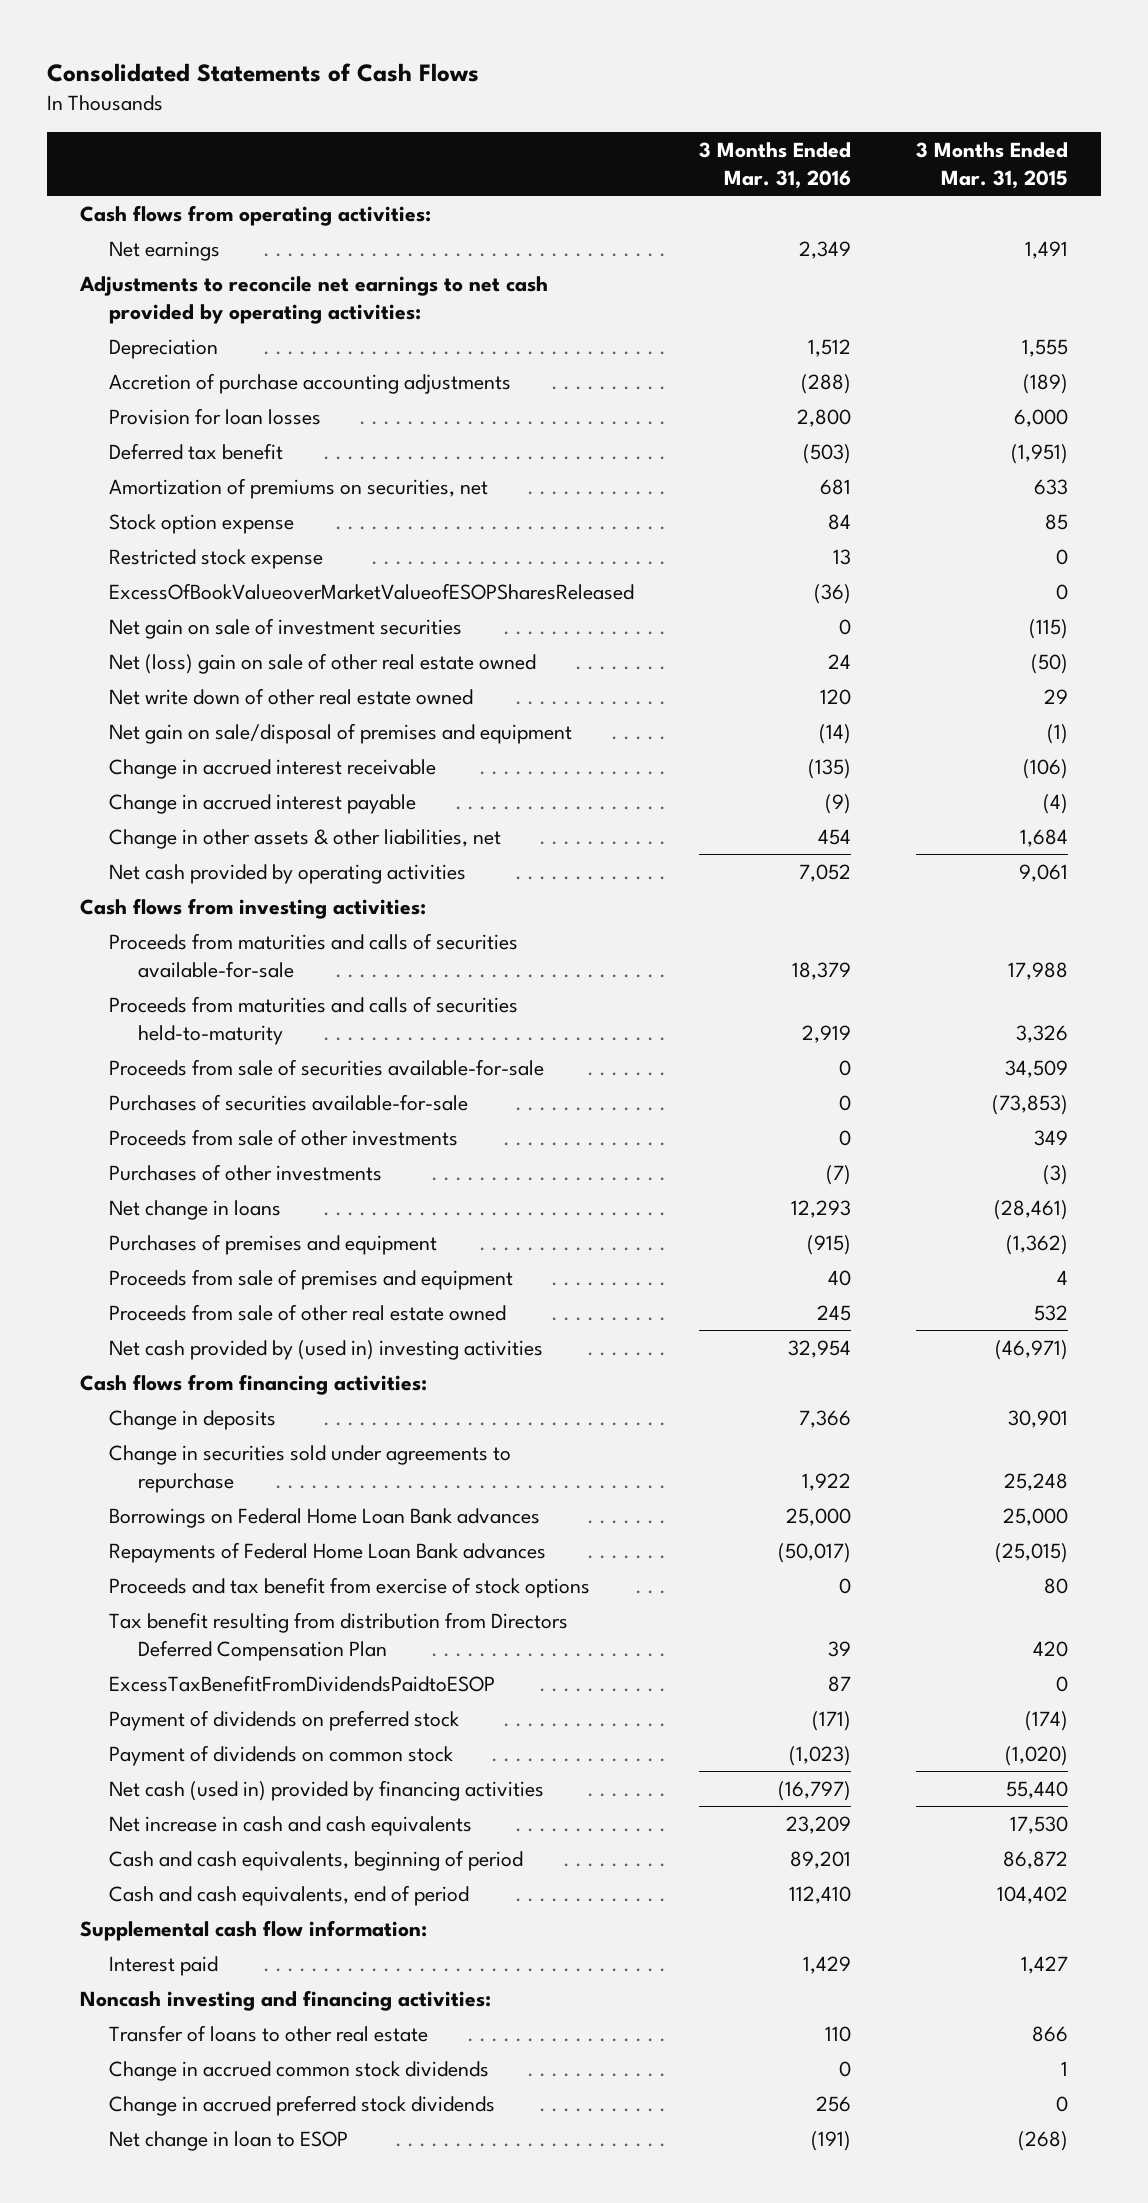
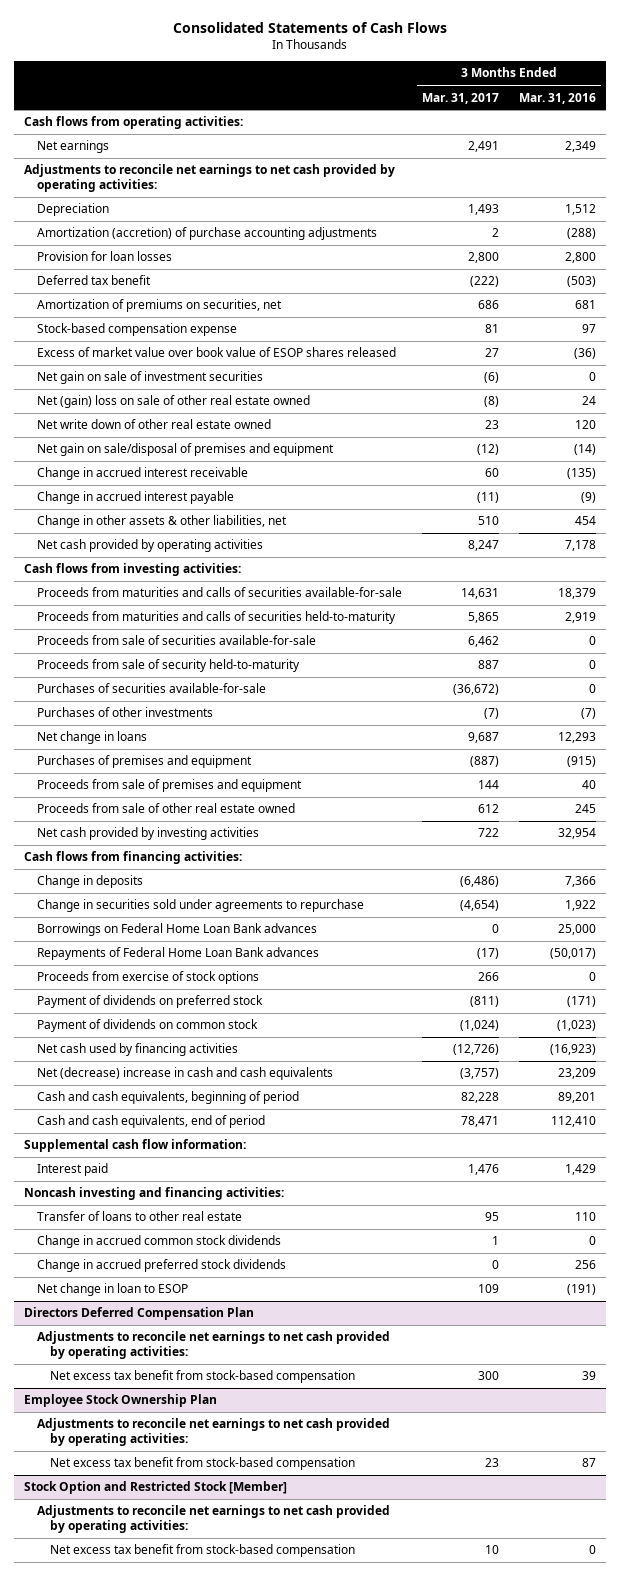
- | 3 Months Ended Mar. 31, 2016 | 3 Months Ended Mar. 31, 2015
+ | 3 Months Ended Mar. 31, 2017 | 3 Months Ended Mar. 31, 2016
- Accretion of purchase accounting adjustments | (288) | (189)
+ Amortization (accretion) of purchase accounting adjustments | 2 | (288)
- Stock option expense | 84 | 85
- Restricted stock expense | 13 | 0
- ExcessOfBookValueoverMarketValueofESOPSharesReleased | (36) | 0
+ Stock-based compensation expense | 81 | 97
+ Excess of market value over book value of ESOP shares released | 27 | (36)
- Net (loss) gain on sale of other real estate owned | 24 | (50)
+ Net (gain) loss on sale of other real estate owned | (8) | 24
- Net cash provided by operating activities | 7,052 | 9,061
+ Net cash provided by operating activities | 8,247 | 7,178
+ Proceeds from sale of security held-to-maturity | 887 | 0
- Proceeds from sale of other investments | 0 | 349
- Net cash provided by (used in) investing activities | 32,954 | (46,971)
+ Net cash provided by investing activities | 722 | 32,954
- Proceeds and tax benefit from exercise of stock options | 0 | 80
- Tax benefit resulting from distribution from Directors Deferred Compensation Plan | 39 | 420
- ExcessTaxBenefitFromDividendsPaidtoESOP | 87 | 0
+ Proceeds from exercise of stock options | 266 | 0
- Net cash (used in) provided by financing activities | (16,797) | 55,440
- Net increase in cash and cash equivalents | 23,209 | 17,530
+ Net cash used by financing activities | (12,726) | (16,923)
+ Net (decrease) increase in cash and cash equivalents | (3,757) | 23,209
+ Directors Deferred Compensation Plan
+ Adjustments to reconcile net earnings to net cash provided by operating activities:
+ Net excess tax benefit from stock-based compensation | 300 | 39
+ Employee Stock Ownership Plan
+ Adjustments to reconcile net earnings to net cash provided by operating activities:
+ Net excess tax benefit from stock-based compensation | 23 | 87
+ Stock Option and Restricted Stock [Member]
+ Adjustments to reconcile net earnings to net cash provided by operating activities:
+ Net excess tax benefit from stock-based compensation | 10 | 0

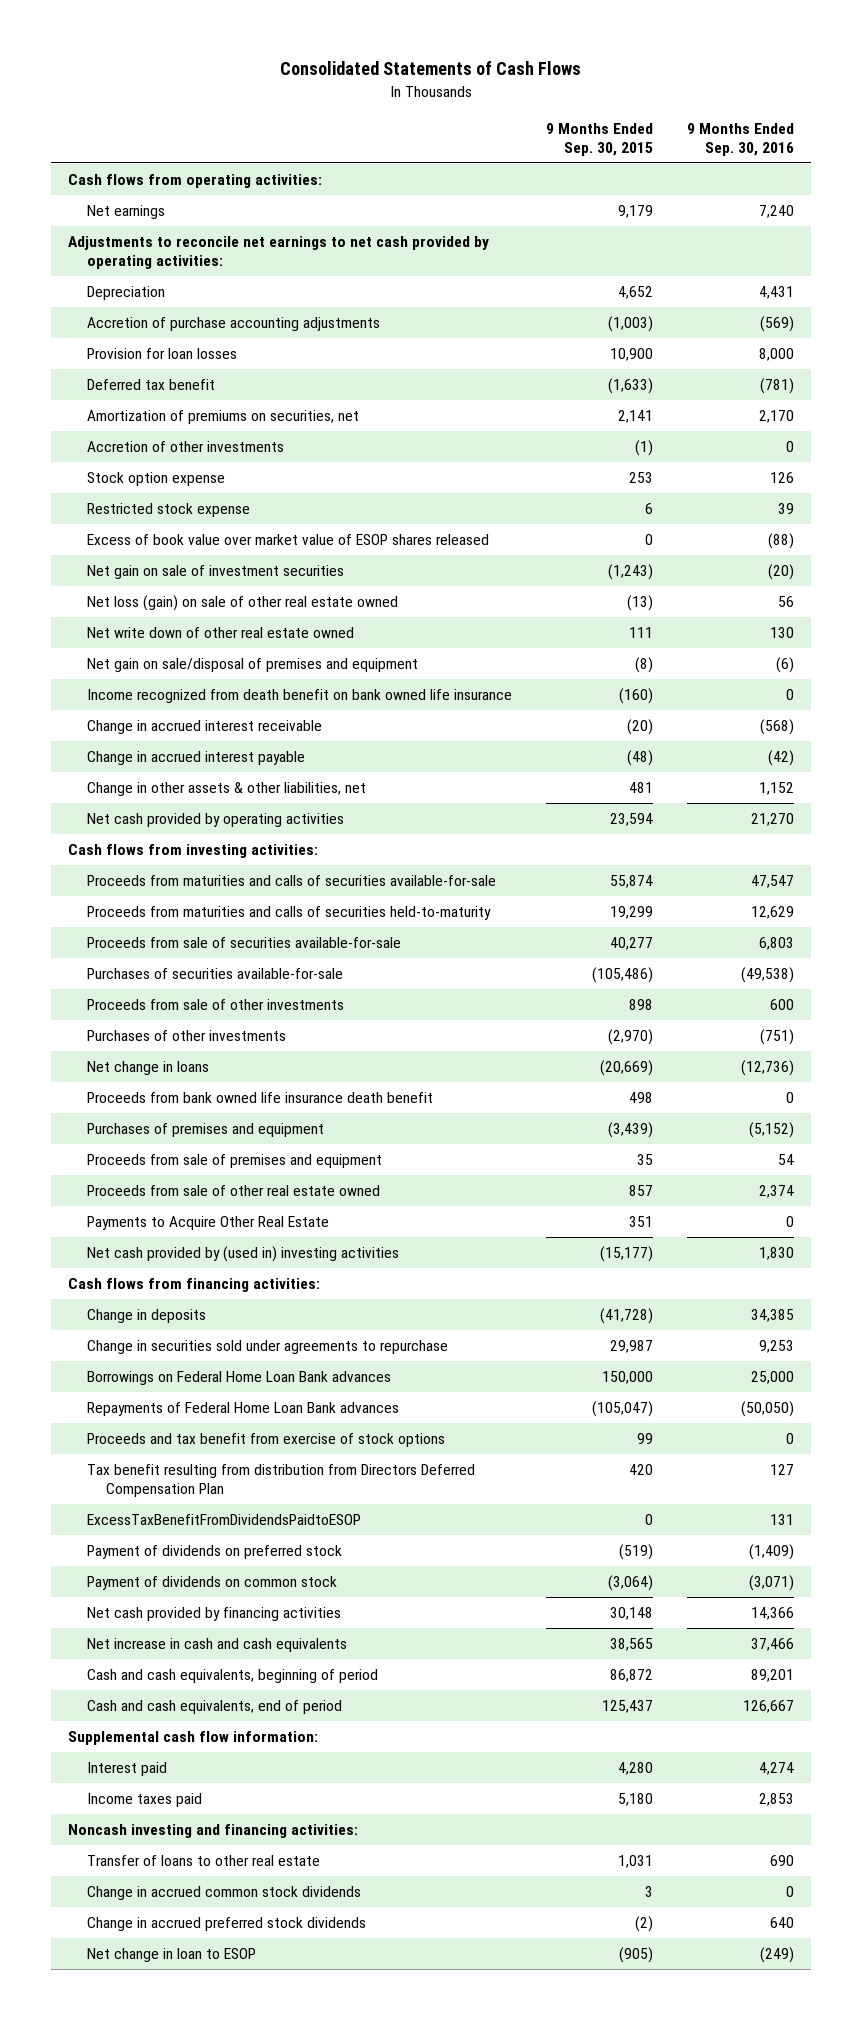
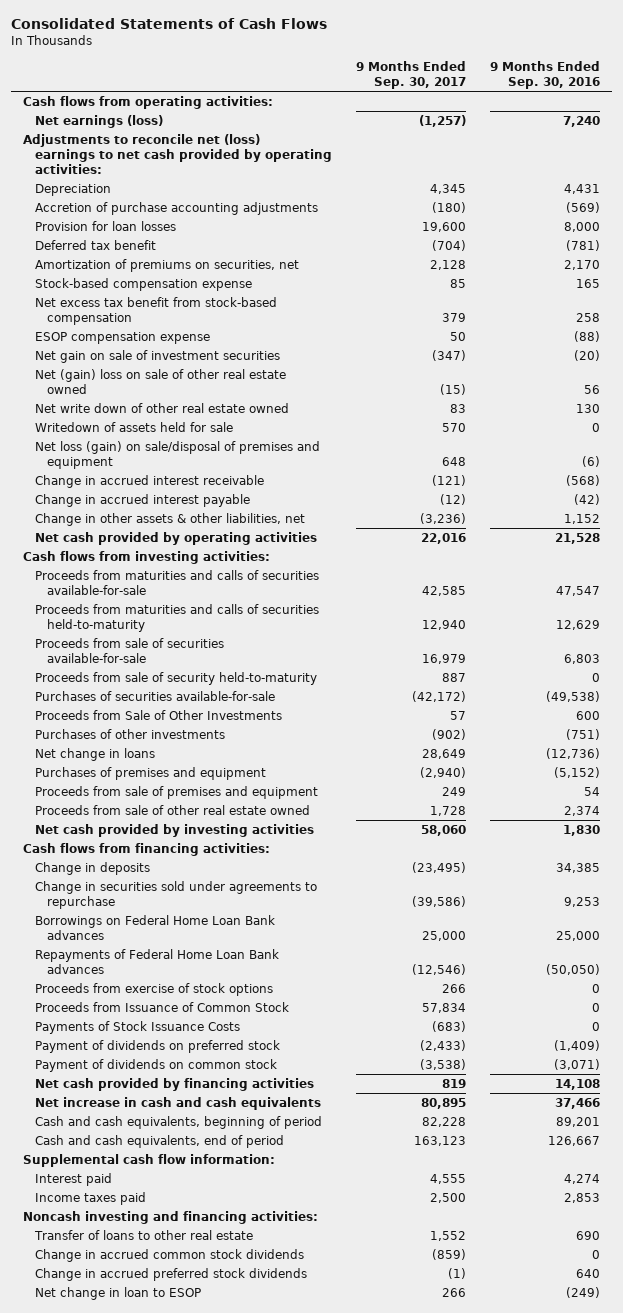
- | 9 Months Ended Sep. 30, 2015 | 9 Months Ended Sep. 30, 2016
+ | 9 Months Ended Sep. 30, 2017 | 9 Months Ended Sep. 30, 2016
- Net earnings | 9,179 | 7,240
- Adjustments to reconcile net earnings to net cash provided by operating activities:
+ Net earnings (loss) | (1,257) | 7,240
+ Adjustments to reconcile net (loss) earnings to net cash provided by operating activities:
- Accretion of other investments | (1) | 0
- Stock option expense | 253 | 126
- Restricted stock expense | 6 | 39
- Excess of book value over market value of ESOP shares released | 0 | (88)
+ Stock-based compensation expense | 85 | 165
+ Net excess tax benefit from stock-based compensation | 379 | 258
+ ESOP compensation expense | 50 | (88)
- Net loss (gain) on sale of other real estate owned | (13) | 56
+ Net (gain) loss on sale of other real estate owned | (15) | 56
- Net gain on sale/disposal of premises and equipment | (8) | (6)
- Income recognized from death benefit on bank owned life insurance | (160) | 0
+ Writedown of assets held for sale | 570 | 0
+ Net loss (gain) on sale/disposal of premises and equipment | 648 | (6)
- Net cash provided by operating activities | 23,594 | 21,270
+ Net cash provided by operating activities | 22,016 | 21,528
+ Proceeds from sale of security held-to-maturity | 887 | 0
- Proceeds from sale of other investments | 898 | 600
+ Proceeds from Sale of Other Investments | 57 | 600
- Proceeds from bank owned life insurance death benefit | 498 | 0
- Payments to Acquire Other Real Estate | 351 | 0
- Net cash provided by (used in) investing activities | (15,177) | 1,830
+ Net cash provided by investing activities | 58,060 | 1,830
- Proceeds and tax benefit from exercise of stock options | 99 | 0
- Tax benefit resulting from distribution from Directors Deferred Compensation Plan | 420 | 127
- ExcessTaxBenefitFromDividendsPaidtoESOP | 0 | 131
+ Proceeds from exercise of stock options | 266 | 0
+ Proceeds from Issuance of Common Stock | 57,834 | 0
+ Payments of Stock Issuance Costs | (683) | 0
- Net cash provided by financing activities | 30,148 | 14,366
+ Net cash provided by financing activities | 819 | 14,108

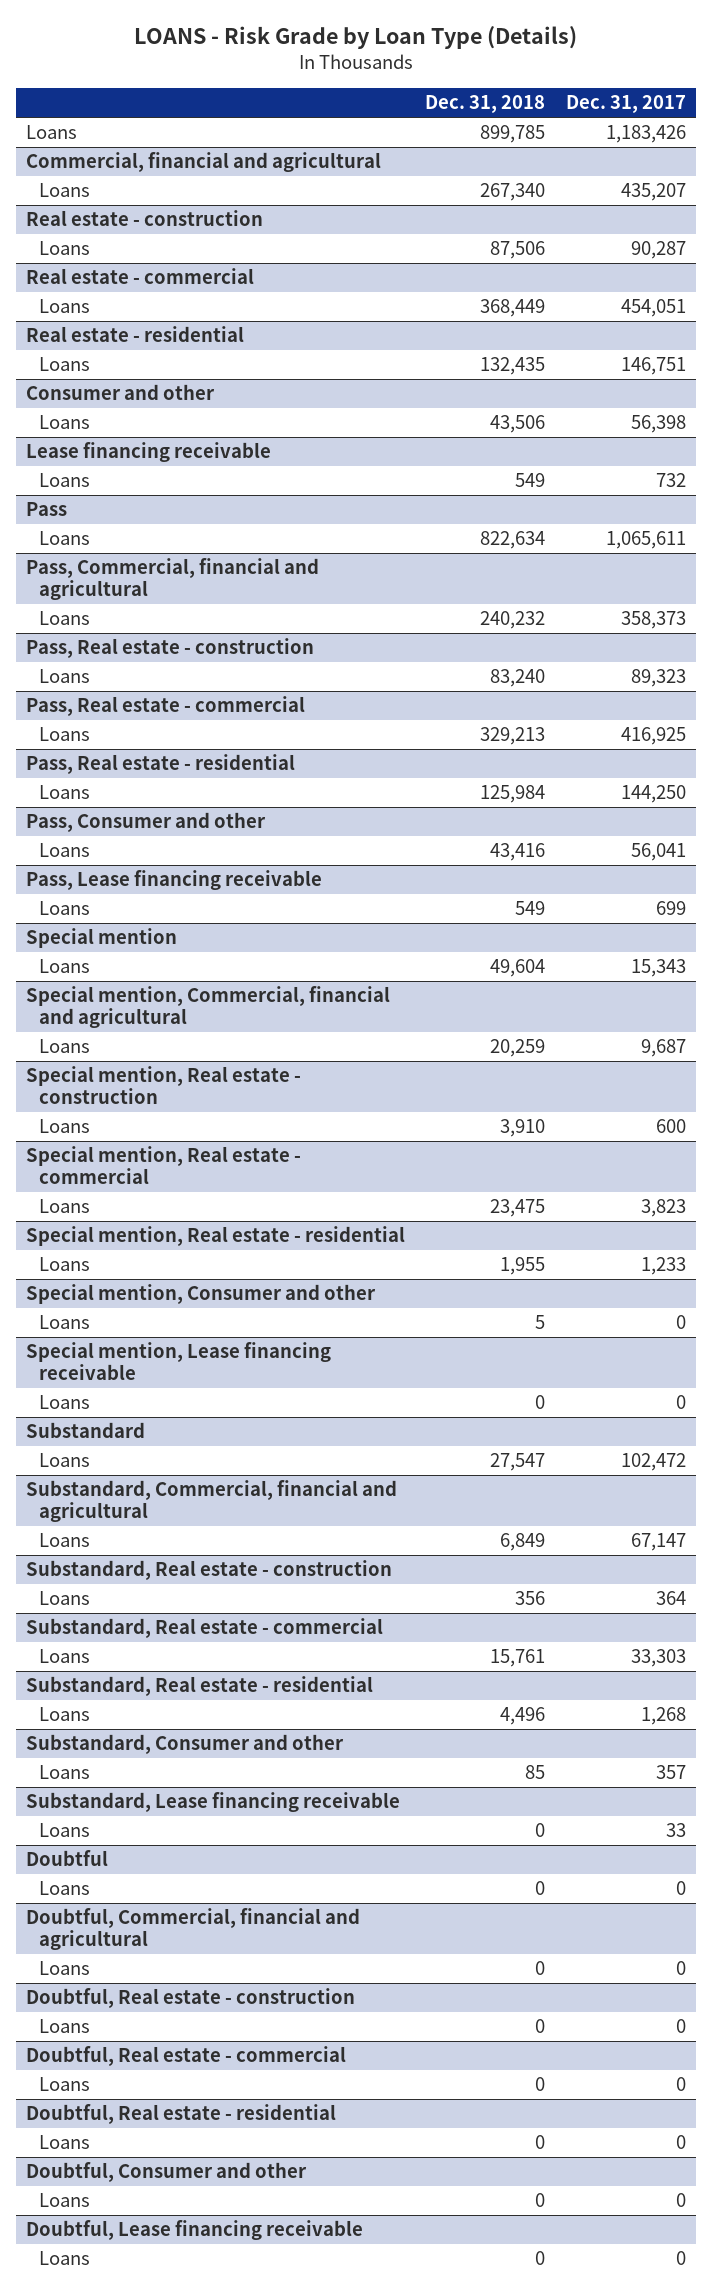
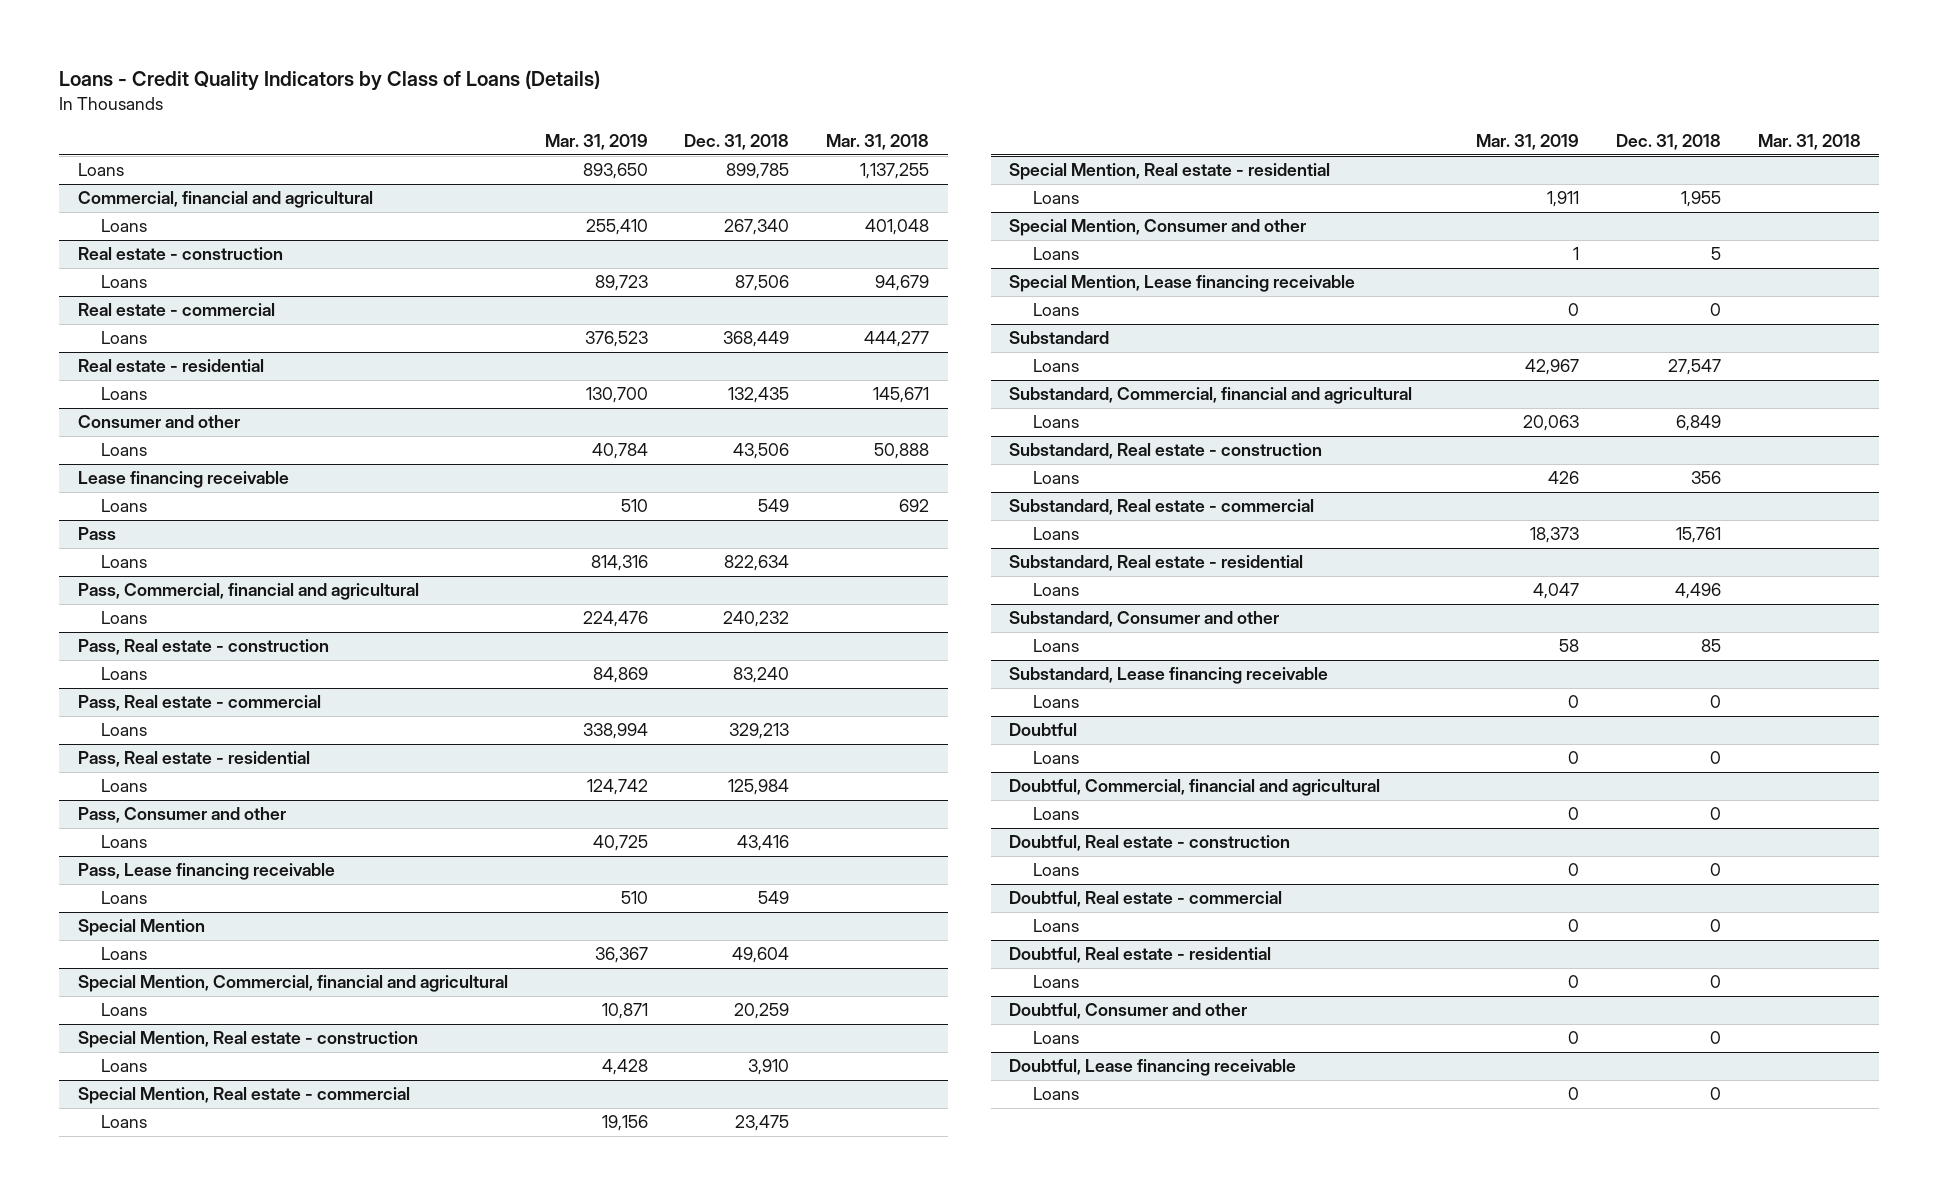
- LOANS - Risk Grade by Loan Type (Details)
+ Loans - Credit Quality Indicators by Class of Loans (Details)
- | Dec. 31, 2018 | Dec. 31, 2017
+ | Mar. 31, 2019 | Dec. 31, 2018 | Mar. 31, 2018
- Special mention
+ Special Mention
- Special mention, Commercial, financial and agricultural
+ Special Mention, Commercial, financial and agricultural
- Special mention, Real estate - construction
+ Special Mention, Real estate - construction
- Special mention, Real estate - commercial
+ Special Mention, Real estate - commercial
- Special mention, Real estate - residential
+ Special Mention, Real estate - residential
- Special mention, Consumer and other
+ Special Mention, Consumer and other
- Special mention, Lease financing receivable
+ Special Mention, Lease financing receivable

